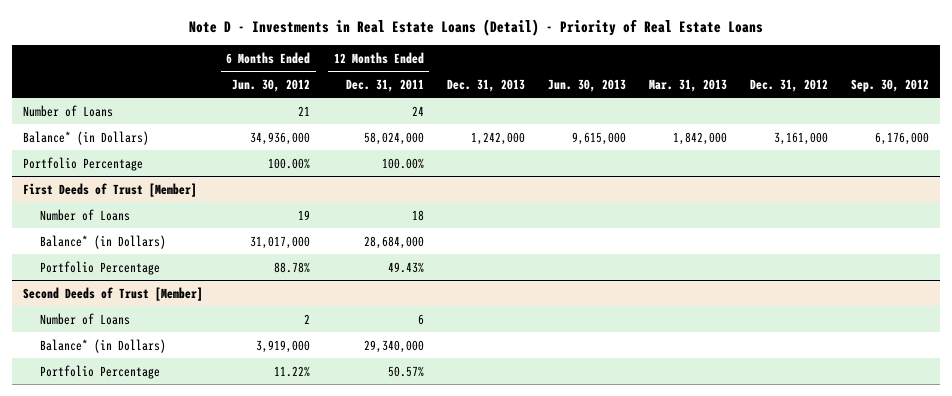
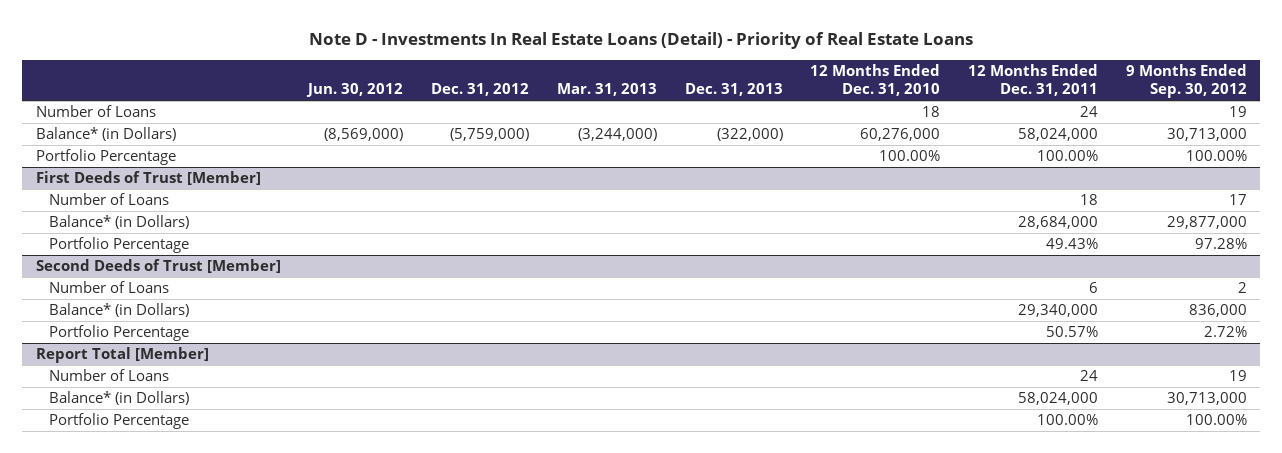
- Note D - Investments in Real Estate Loans (Detail) - Priority of Real Estate Loans
+ Note D - Investments In Real Estate Loans (Detail) - Priority of Real Estate Loans
- | 6 Months Ended Jun. 30, 2012 | 12 Months Ended Dec. 31, 2011 | Dec. 31, 2013 | Jun. 30, 2013 | Mar. 31, 2013 | Dec. 31, 2012 | Sep. 30, 2012
+ | Jun. 30, 2012 | Dec. 31, 2012 | Mar. 31, 2013 | Dec. 31, 2013 | 12 Months Ended Dec. 31, 2010 | 12 Months Ended Dec. 31, 2011 | 9 Months Ended Sep. 30, 2012
- Balance* (in Dollars) | 34,936,000 | 58,024,000 | 1,242,000 | 9,615,000 | 1,842,000 | 3,161,000 | 6,176,000
+ Balance* (in Dollars) | (8,569,000) | (5,759,000) | (3,244,000) | (322,000) | 60,276,000 | 58,024,000 | 30,713,000
+ Report Total [Member]
+ Number of Loans | | | | | | 24 | 19
+ Balance* (in Dollars) | | | | | | 58,024,000 | 30,713,000
+ Portfolio Percentage | | | | | | 100.00% | 100.00%

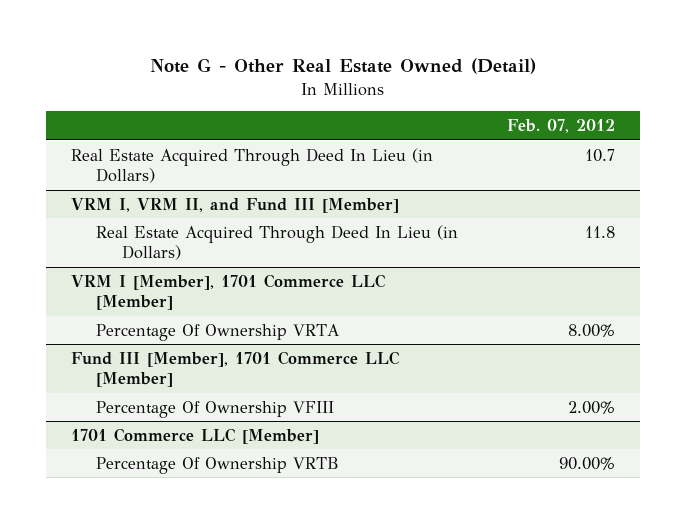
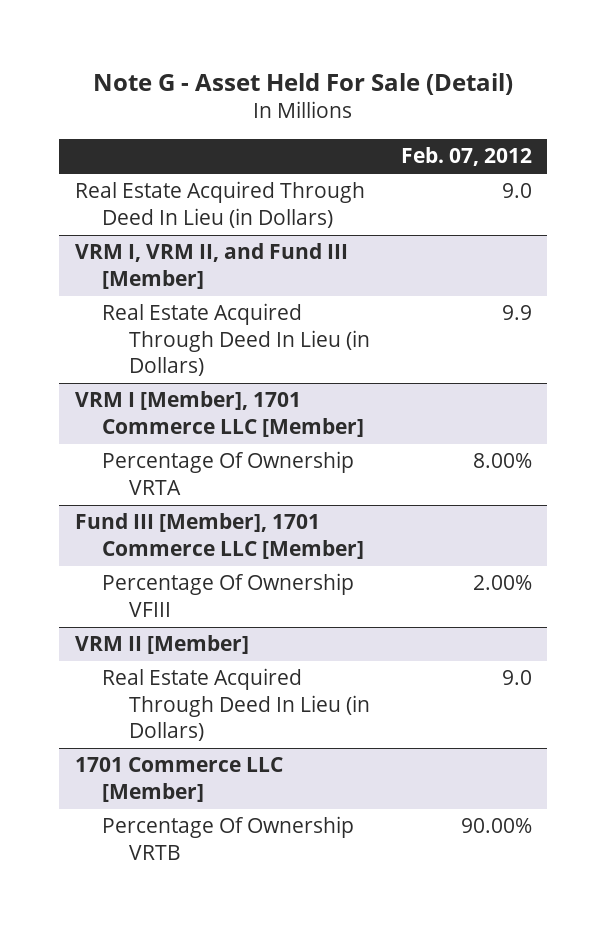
- Note G - Other Real Estate Owned (Detail)
+ Note G - Asset Held For Sale (Detail)
- Real Estate Acquired Through Deed In Lieu (in Dollars) | 10.7
+ Real Estate Acquired Through Deed In Lieu (in Dollars) | 9.0
@ VRM I, VRM II, and Fund III [Member]
- Real Estate Acquired Through Deed In Lieu (in Dollars) | 11.8
+ Real Estate Acquired Through Deed In Lieu (in Dollars) | 9.9
+ VRM II [Member]
+ Real Estate Acquired Through Deed In Lieu (in Dollars) | 9.0

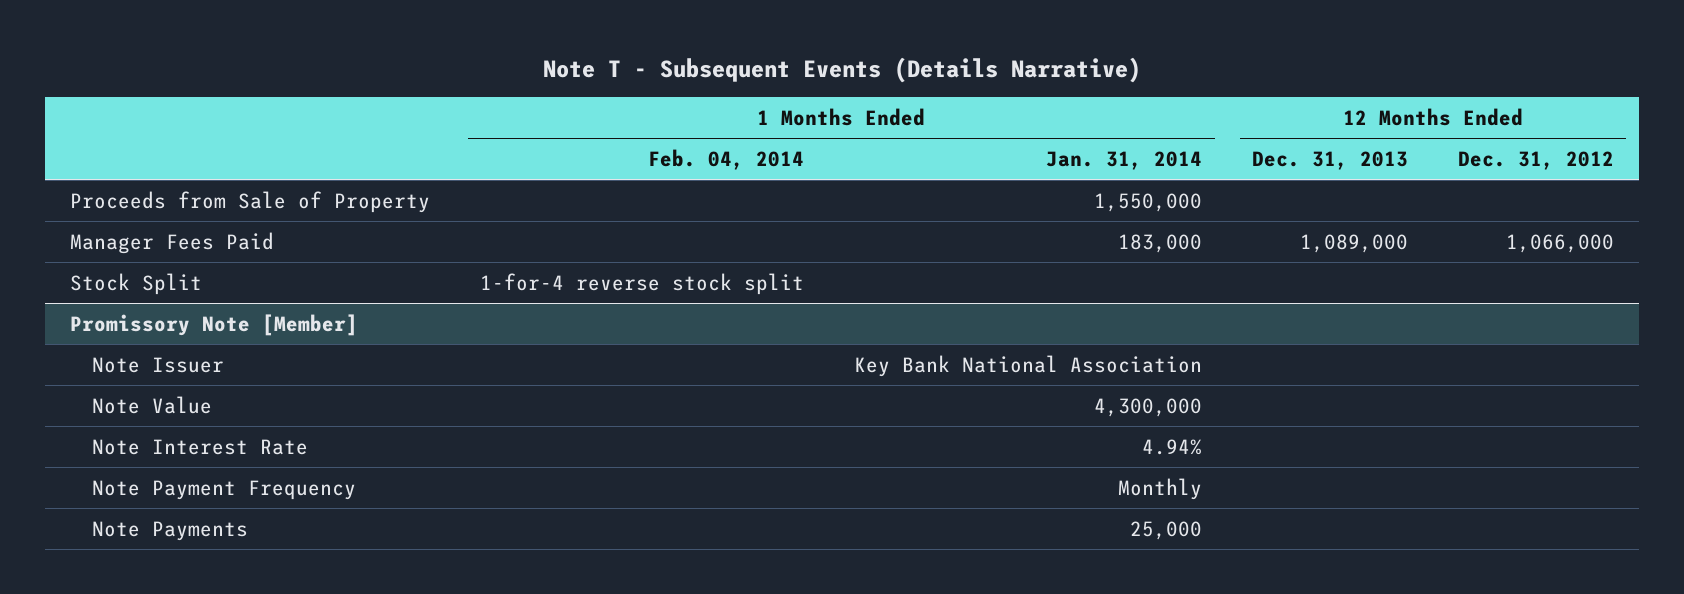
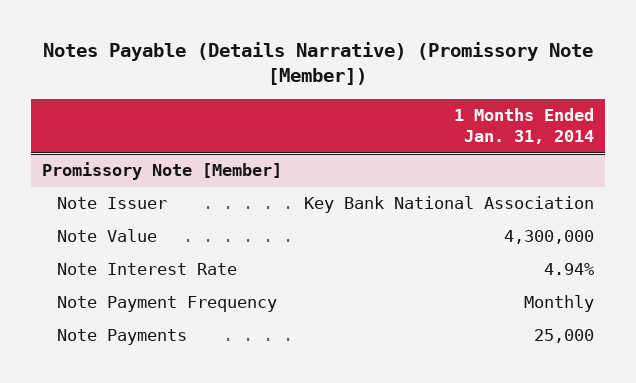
- Note T - Subsequent Events (Details Narrative)
+ Notes Payable (Details Narrative) (Promissory Note [Member])
- | 1 Months Ended Feb. 04, 2014 | 1 Months Ended Jan. 31, 2014 | 12 Months Ended Dec. 31, 2013 | 12 Months Ended Dec. 31, 2012
+ | 1 Months Ended Jan. 31, 2014
- Proceeds from Sale of Property | | 1,550,000 | |
- Manager Fees Paid | | 183,000 | 1,089,000 | 1,066,000
- Stock Split | 1-for-4 reverse stock split | | |

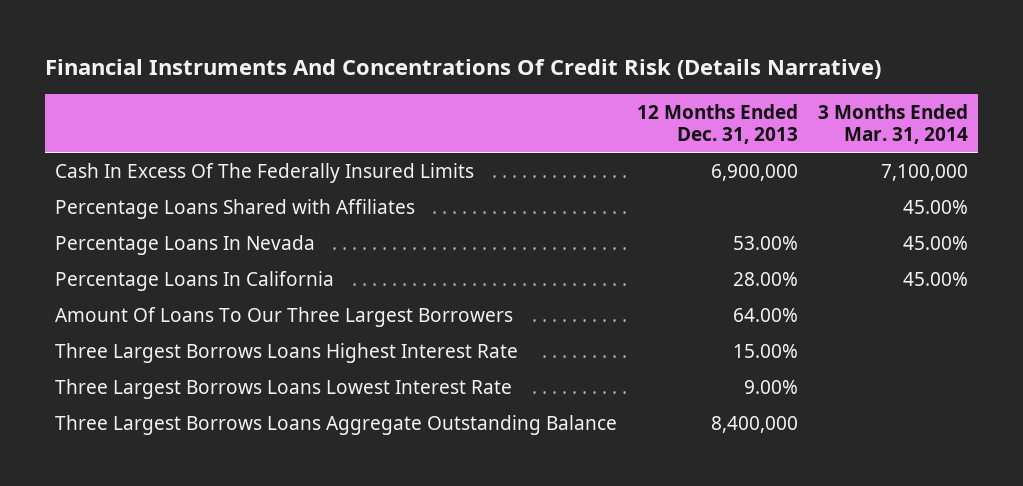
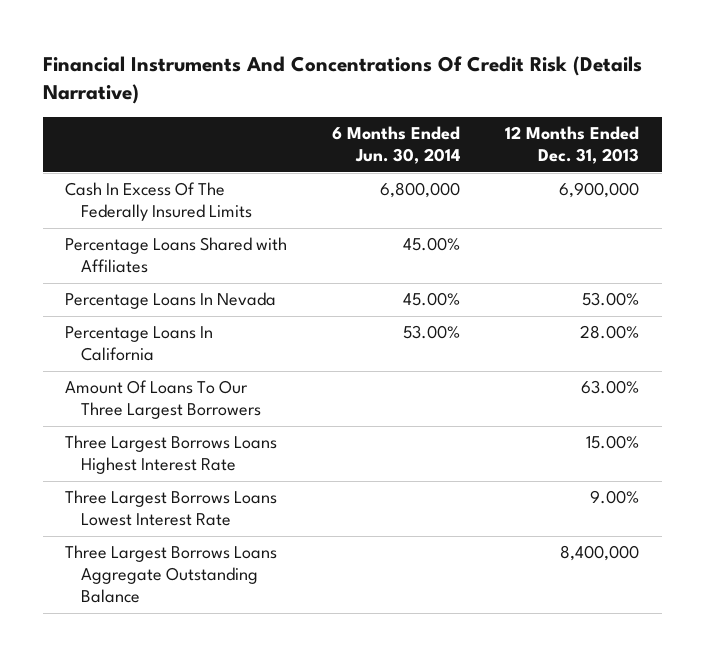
- | 12 Months Ended Dec. 31, 2013 | 3 Months Ended Mar. 31, 2014
+ | 6 Months Ended Jun. 30, 2014 | 12 Months Ended Dec. 31, 2013
- Amount Of Loans To Our Three Largest Borrowers | 64.00% |
+ Amount Of Loans To Our Three Largest Borrowers | | 63.00%

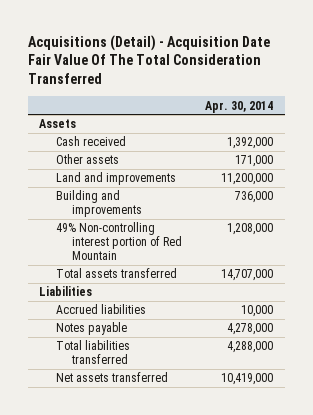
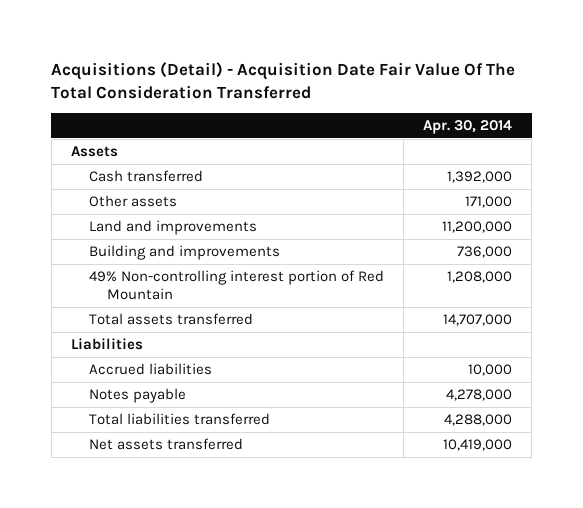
- Cash received | 1,392,000
+ Cash transferred | 1,392,000

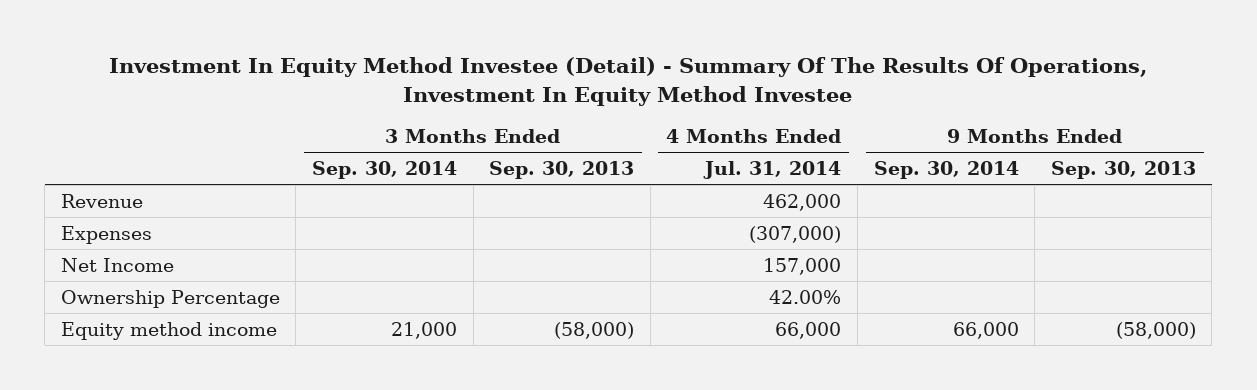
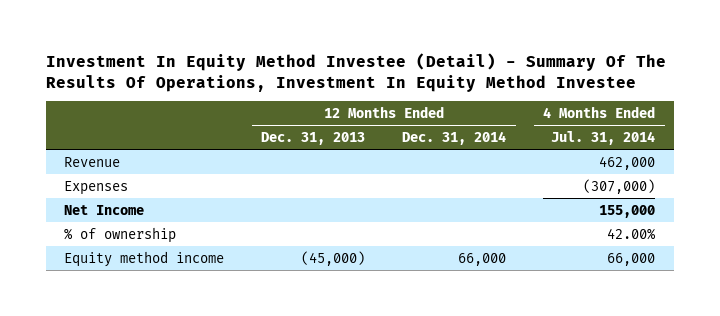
- | 3 Months Ended Sep. 30, 2014 | 3 Months Ended Sep. 30, 2013 | 4 Months Ended Jul. 31, 2014 | 9 Months Ended Sep. 30, 2014 | 9 Months Ended Sep. 30, 2013
+ | 12 Months Ended Dec. 31, 2013 | 12 Months Ended Dec. 31, 2014 | 4 Months Ended Jul. 31, 2014
- Net Income | | | 157,000 | |
- Ownership Percentage | | | 42.00% | |
+ Net Income | | | 155,000
+ % of ownership | | | 42.00%

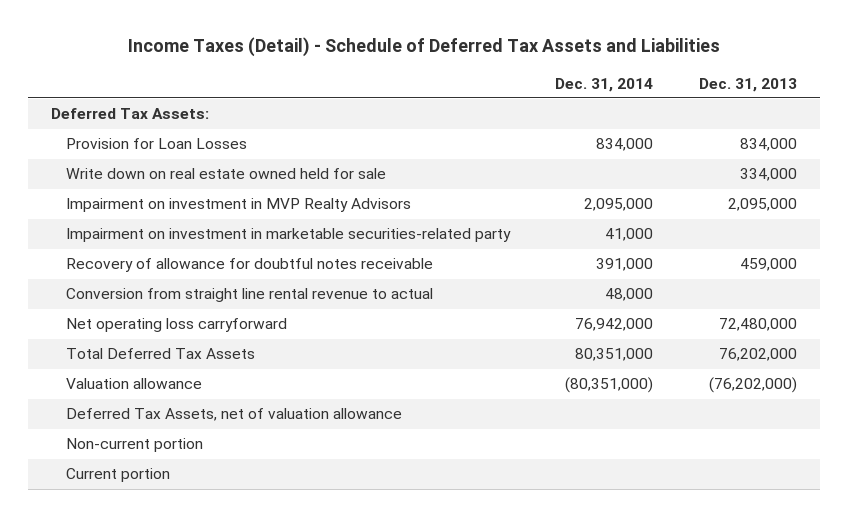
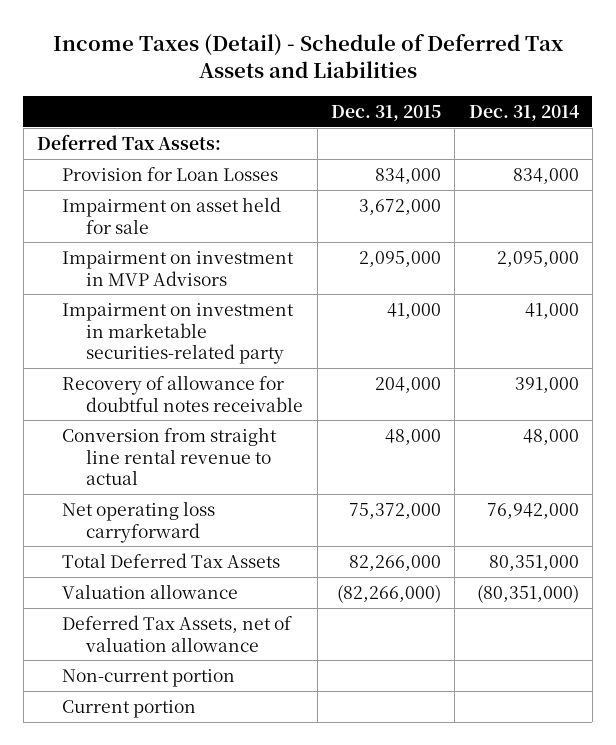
- | Dec. 31, 2014 | Dec. 31, 2013
+ | Dec. 31, 2015 | Dec. 31, 2014
- Write down on real estate owned held for sale | | 334,000
- Impairment on investment in MVP Realty Advisors | 2,095,000 | 2,095,000
+ Impairment on asset held for sale | 3,672,000 |
+ Impairment on investment in MVP Advisors | 2,095,000 | 2,095,000

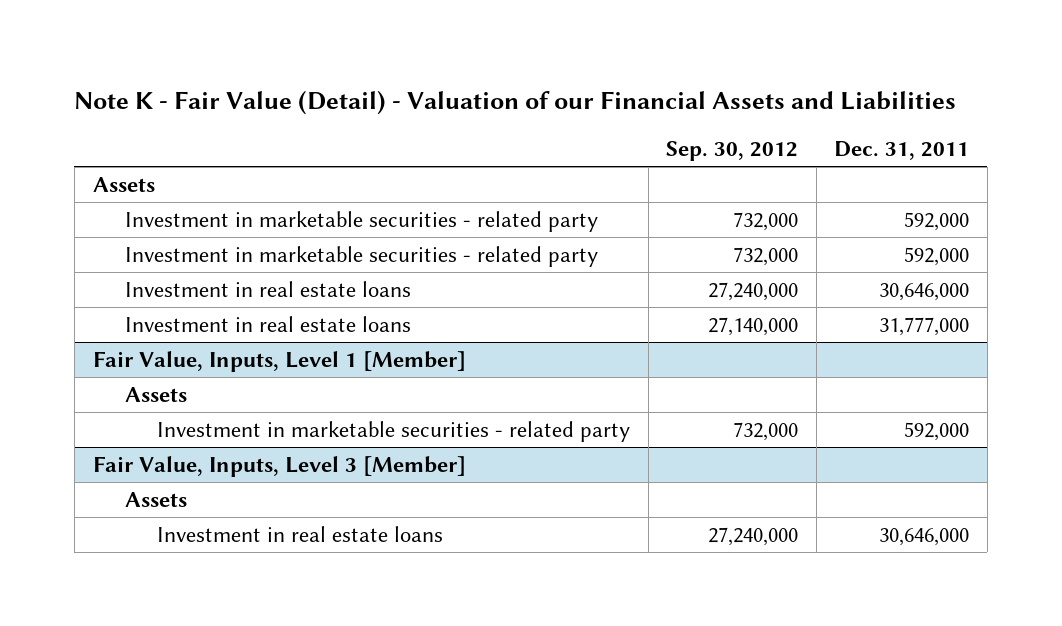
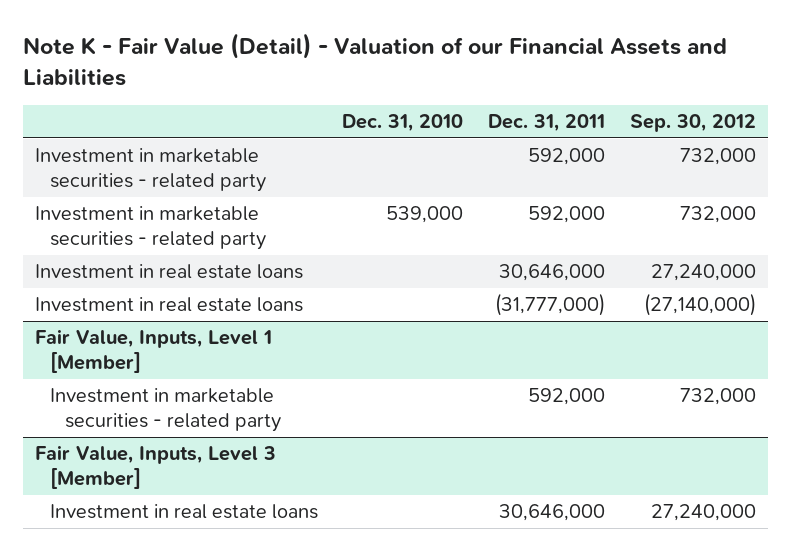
- | Sep. 30, 2012 | Dec. 31, 2011
+ | Dec. 31, 2010 | Dec. 31, 2011 | Sep. 30, 2012
- Assets
- Investment in real estate loans | 27,140,000 | 31,777,000
+ Investment in real estate loans | | (31,777,000) | (27,140,000)
@ Fair Value, Inputs, Level 1 [Member]
- Assets
@ Fair Value, Inputs, Level 3 [Member]
- Assets

